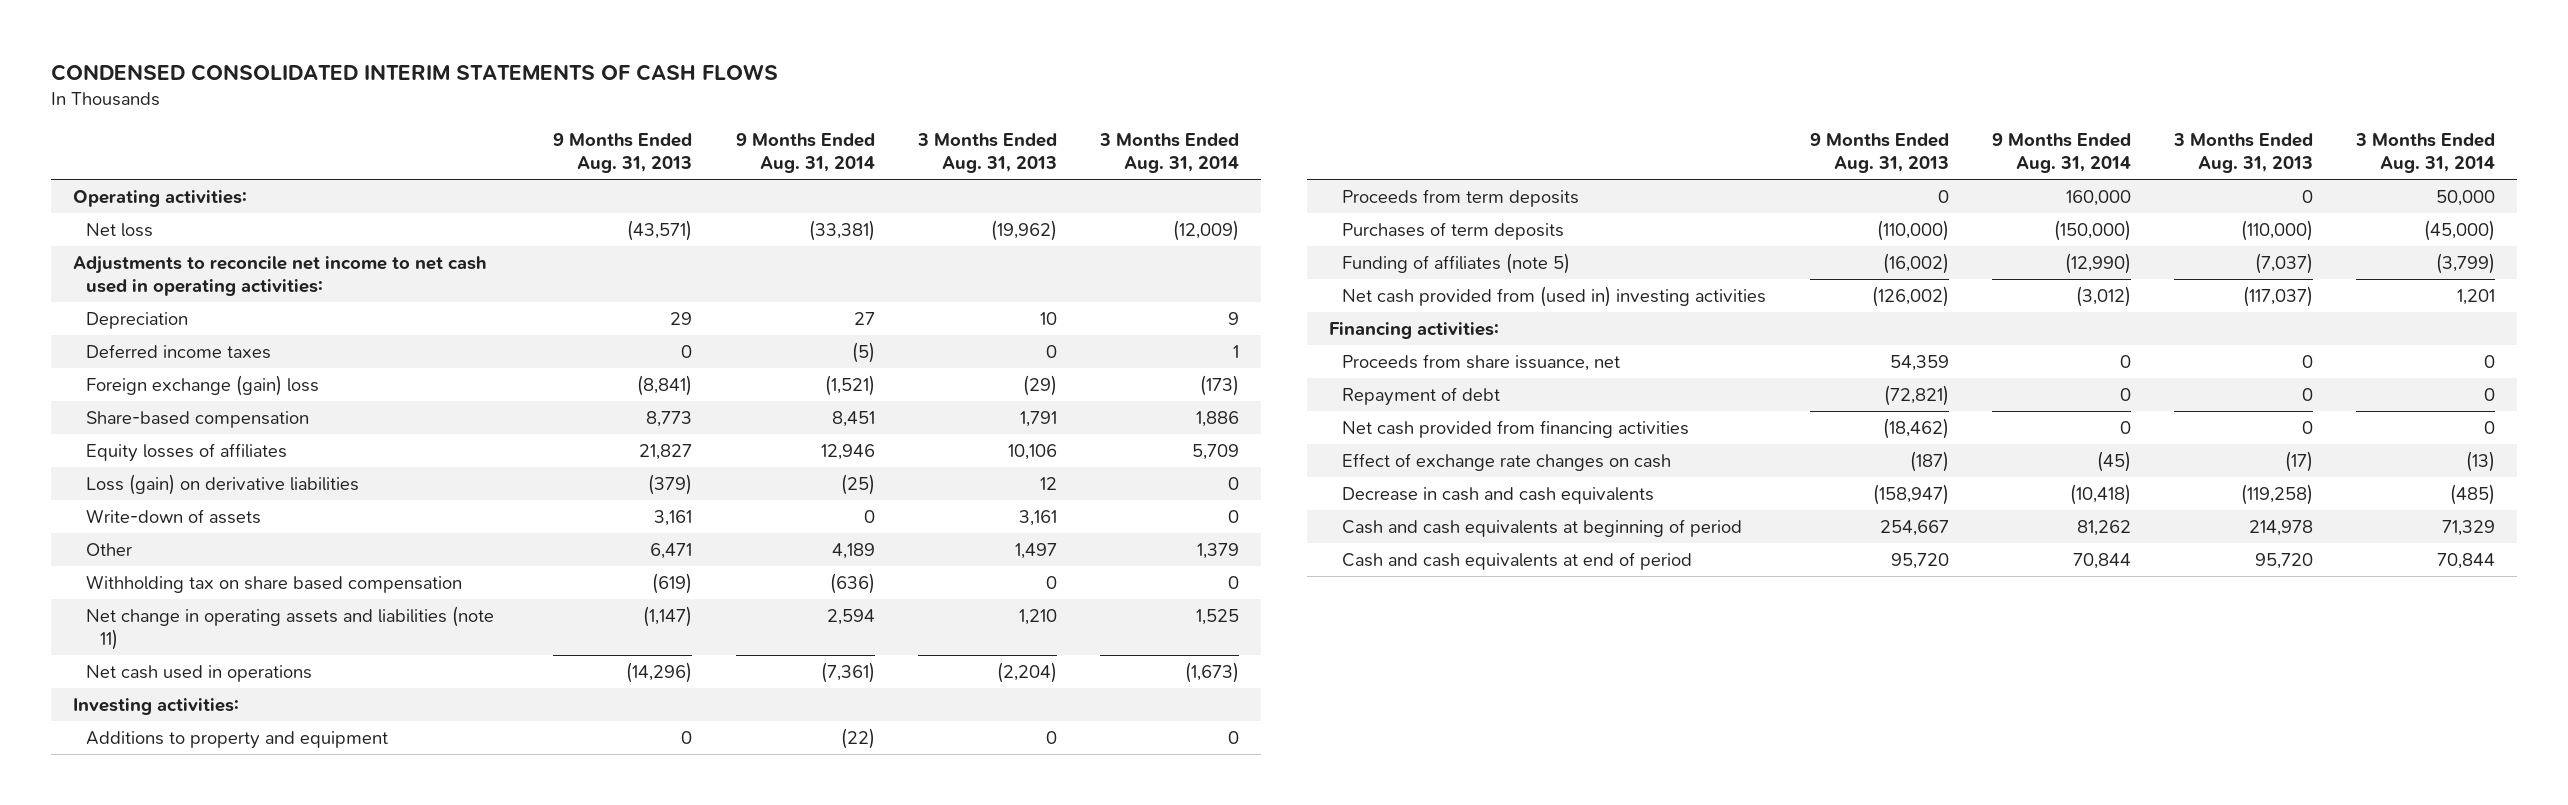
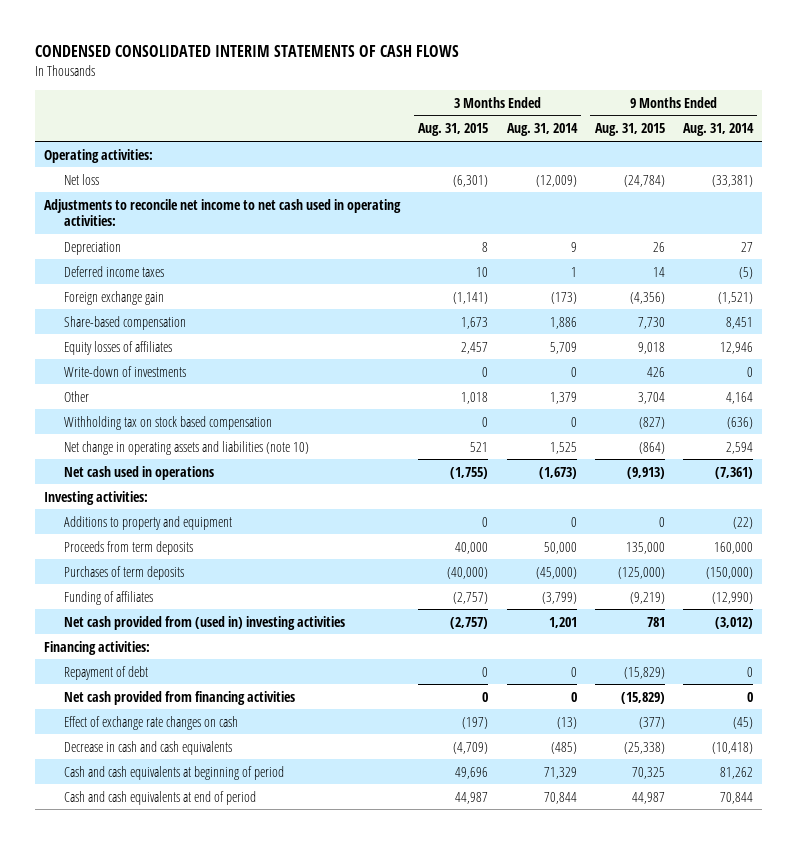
- | 9 Months Ended Aug. 31, 2013 | 9 Months Ended Aug. 31, 2014 | 3 Months Ended Aug. 31, 2013 | 3 Months Ended Aug. 31, 2014
+ | 3 Months Ended Aug. 31, 2015 | 3 Months Ended Aug. 31, 2014 | 9 Months Ended Aug. 31, 2015 | 9 Months Ended Aug. 31, 2014
- Foreign exchange (gain) loss | (8,841) | (1,521) | (29) | (173)
+ Foreign exchange gain | (1,141) | (173) | (4,356) | (1,521)
- Loss (gain) on derivative liabilities | (379) | (25) | 12 | 0
- Write-down of assets | 3,161 | 0 | 3,161 | 0
- Other | 6,471 | 4,189 | 1,497 | 1,379
- Withholding tax on share based compensation | (619) | (636) | 0 | 0
- Net change in operating assets and liabilities (note 11) | (1,147) | 2,594 | 1,210 | 1,525
+ Write-down of investments | 0 | 0 | 426 | 0
+ Other | 1,018 | 1,379 | 3,704 | 4,164
+ Withholding tax on stock based compensation | 0 | 0 | (827) | (636)
+ Net change in operating assets and liabilities (note 10) | 521 | 1,525 | (864) | 2,594
- Funding of affiliates (note 5) | (16,002) | (12,990) | (7,037) | (3,799)
+ Funding of affiliates | (2,757) | (3,799) | (9,219) | (12,990)
- Proceeds from share issuance, net | 54,359 | 0 | 0 | 0

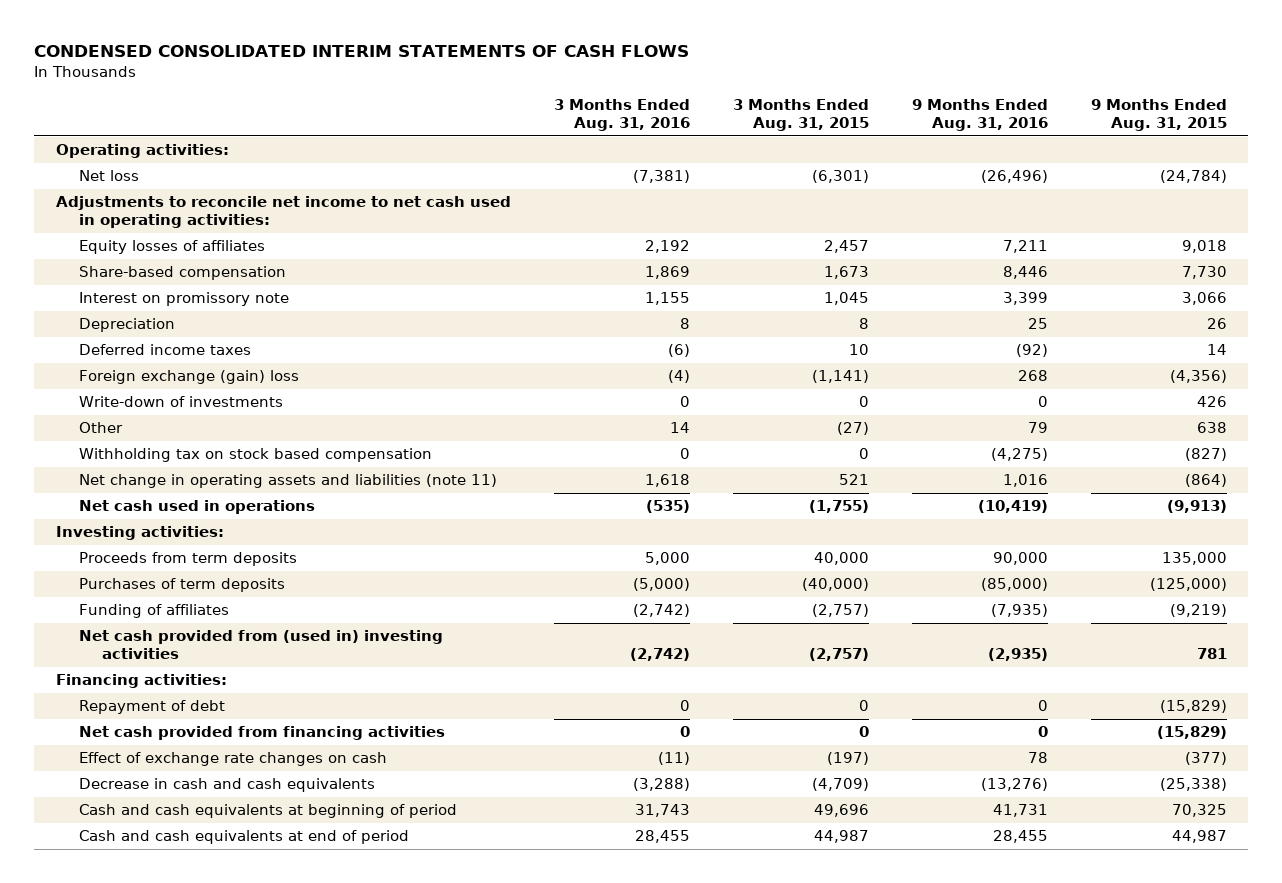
- | 3 Months Ended Aug. 31, 2015 | 3 Months Ended Aug. 31, 2014 | 9 Months Ended Aug. 31, 2015 | 9 Months Ended Aug. 31, 2014
+ | 3 Months Ended Aug. 31, 2016 | 3 Months Ended Aug. 31, 2015 | 9 Months Ended Aug. 31, 2016 | 9 Months Ended Aug. 31, 2015
moved up: Equity losses of affiliates | 2,192 | 2,457 | 7,211 | 9,018
moved up: Share-based compensation | 1,869 | 1,673 | 8,446 | 7,730
+ Interest on promissory note | 1,155 | 1,045 | 3,399 | 3,066
- Foreign exchange gain | (1,141) | (173) | (4,356) | (1,521)
+ Foreign exchange (gain) loss | (4) | (1,141) | 268 | (4,356)
- Other | 1,018 | 1,379 | 3,704 | 4,164
+ Other | 14 | (27) | 79 | 638
- Net change in operating assets and liabilities (note 10) | 521 | 1,525 | (864) | 2,594
+ Net change in operating assets and liabilities (note 11) | 1,618 | 521 | 1,016 | (864)
- Additions to property and equipment | 0 | 0 | 0 | (22)

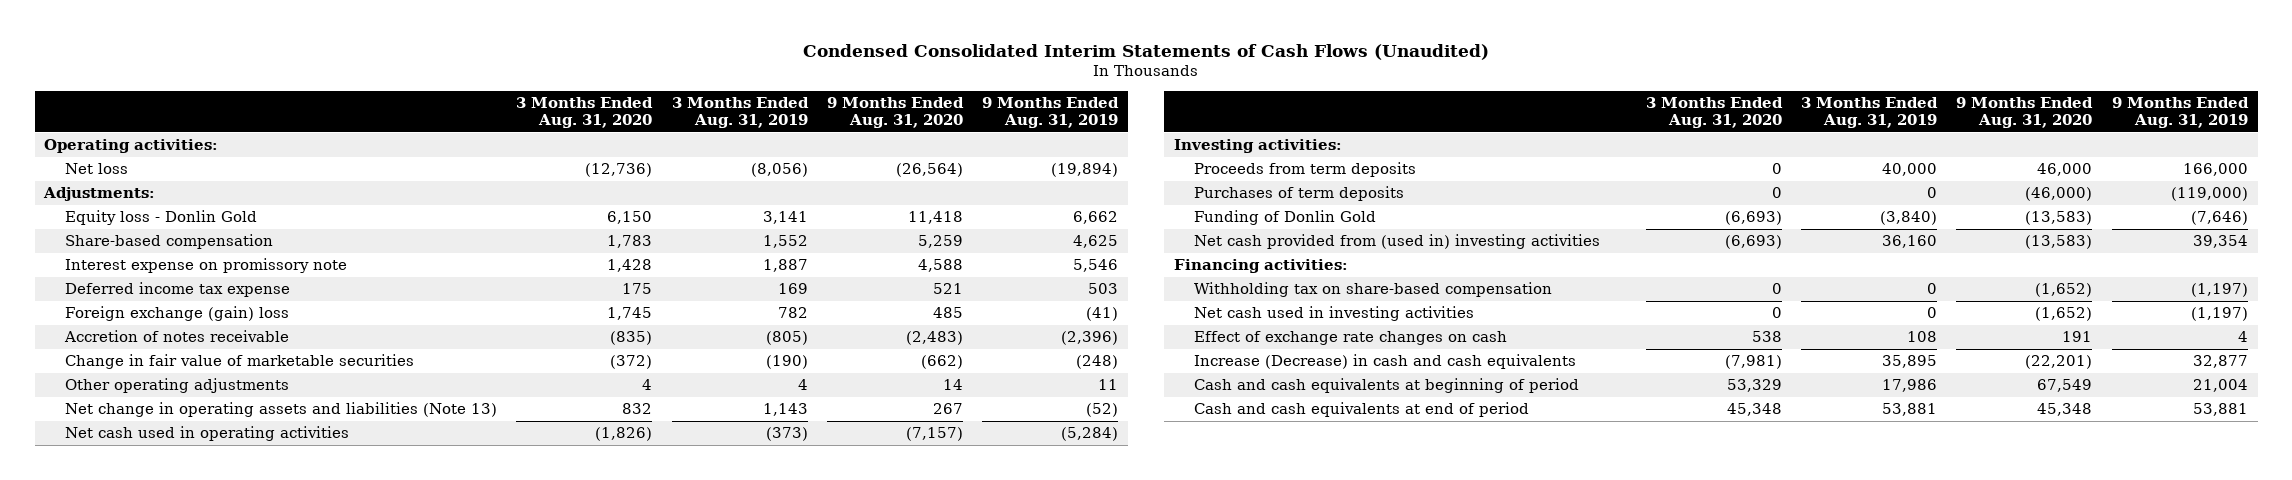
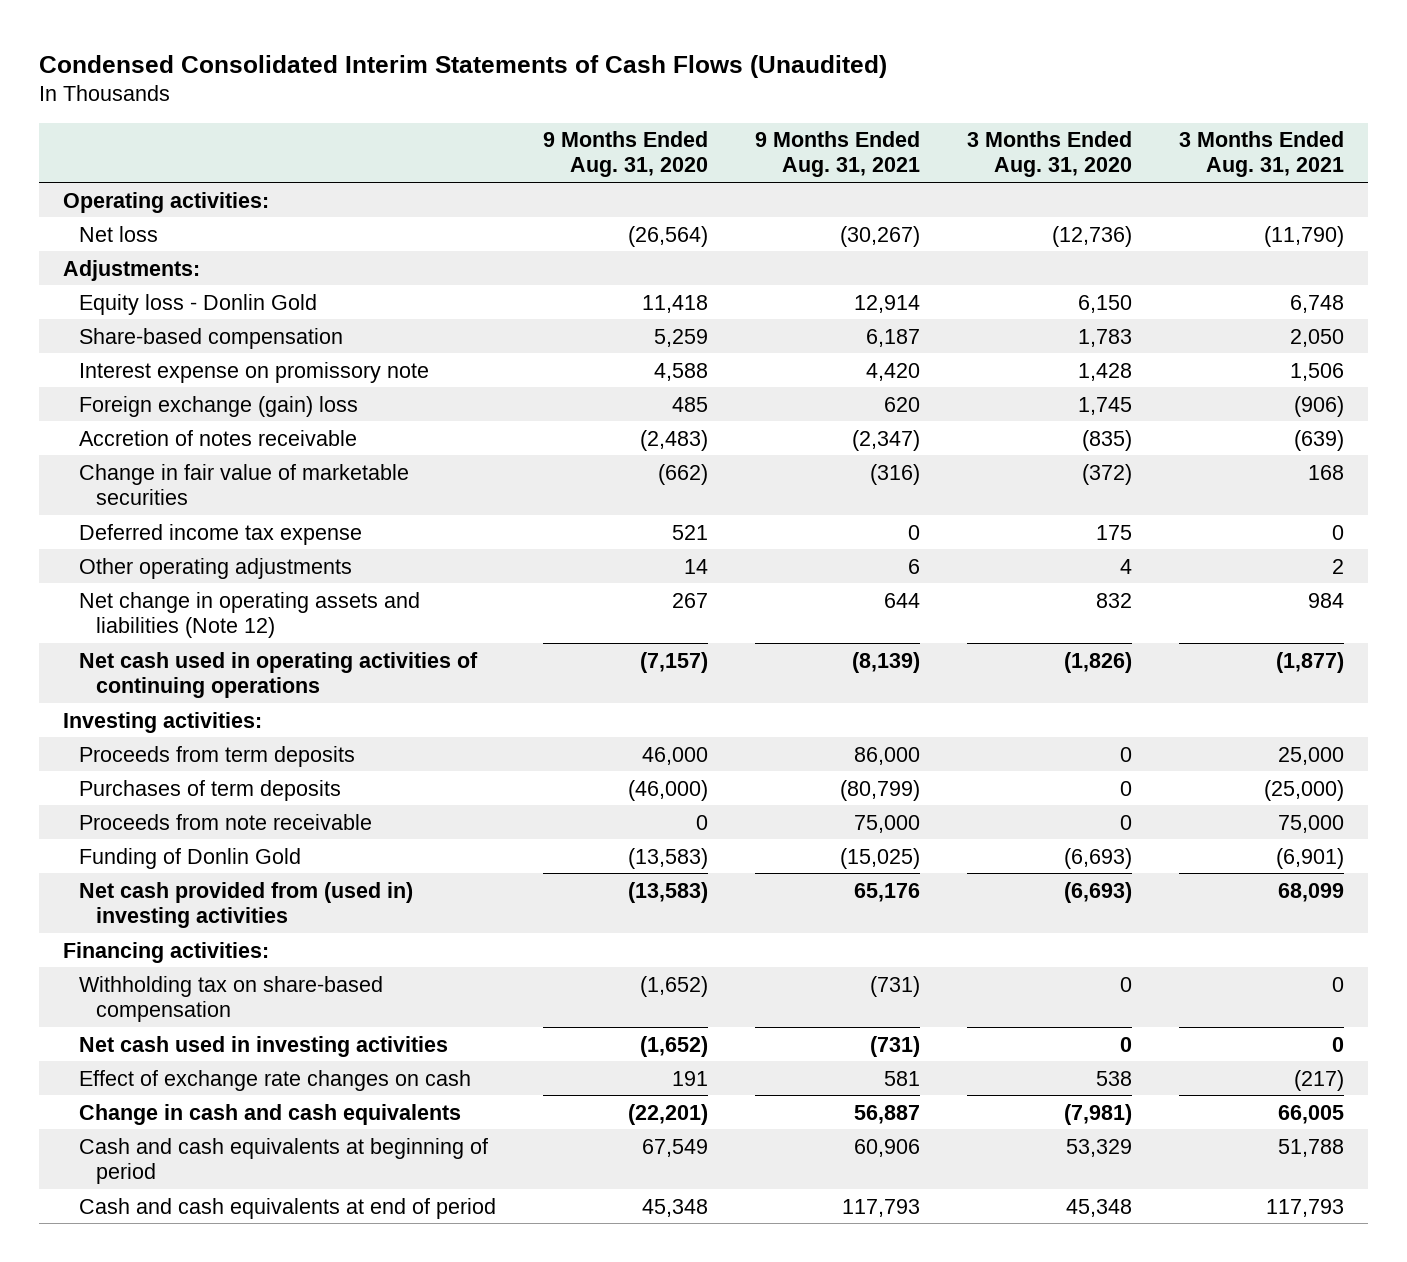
- | 3 Months Ended Aug. 31, 2020 | 3 Months Ended Aug. 31, 2019 | 9 Months Ended Aug. 31, 2020 | 9 Months Ended Aug. 31, 2019
+ | 9 Months Ended Aug. 31, 2020 | 9 Months Ended Aug. 31, 2021 | 3 Months Ended Aug. 31, 2020 | 3 Months Ended Aug. 31, 2021
moved down: Deferred income tax expense | 521 | 0 | 175 | 0
- Net change in operating assets and liabilities (Note 13) | 832 | 1,143 | 267 | (52)
- Net cash used in operating activities | (1,826) | (373) | (7,157) | (5,284)
+ Net change in operating assets and liabilities (Note 12) | 267 | 644 | 832 | 984
+ Net cash used in operating activities of continuing operations | (7,157) | (8,139) | (1,826) | (1,877)
+ Proceeds from note receivable | 0 | 75,000 | 0 | 75,000
- Increase (Decrease) in cash and cash equivalents | (7,981) | 35,895 | (22,201) | 32,877
+ Change in cash and cash equivalents | (22,201) | 56,887 | (7,981) | 66,005

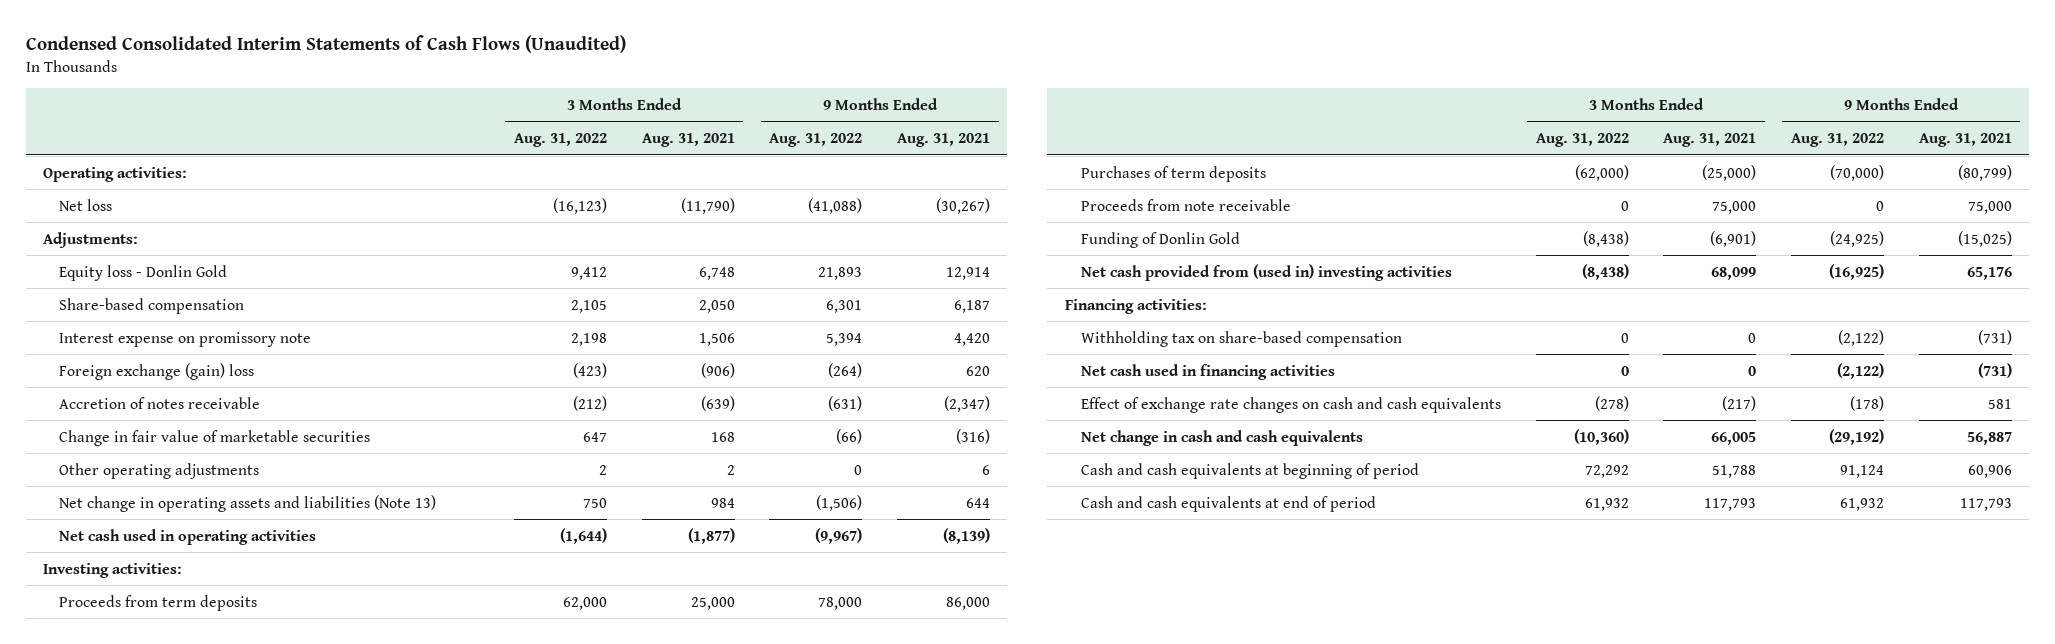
- | 9 Months Ended Aug. 31, 2020 | 9 Months Ended Aug. 31, 2021 | 3 Months Ended Aug. 31, 2020 | 3 Months Ended Aug. 31, 2021
+ | 3 Months Ended Aug. 31, 2022 | 3 Months Ended Aug. 31, 2021 | 9 Months Ended Aug. 31, 2022 | 9 Months Ended Aug. 31, 2021
- Deferred income tax expense | 521 | 0 | 175 | 0
- Net change in operating assets and liabilities (Note 12) | 267 | 644 | 832 | 984
- Net cash used in operating activities of continuing operations | (7,157) | (8,139) | (1,826) | (1,877)
+ Net change in operating assets and liabilities (Note 13) | 750 | 984 | (1,506) | 644
+ Net cash used in operating activities | (1,644) | (1,877) | (9,967) | (8,139)
- Net cash used in investing activities | (1,652) | (731) | 0 | 0
- Effect of exchange rate changes on cash | 191 | 581 | 538 | (217)
- Change in cash and cash equivalents | (22,201) | 56,887 | (7,981) | 66,005
+ Net cash used in financing activities | 0 | 0 | (2,122) | (731)
+ Effect of exchange rate changes on cash and cash equivalents | (278) | (217) | (178) | 581
+ Net change in cash and cash equivalents | (10,360) | 66,005 | (29,192) | 56,887

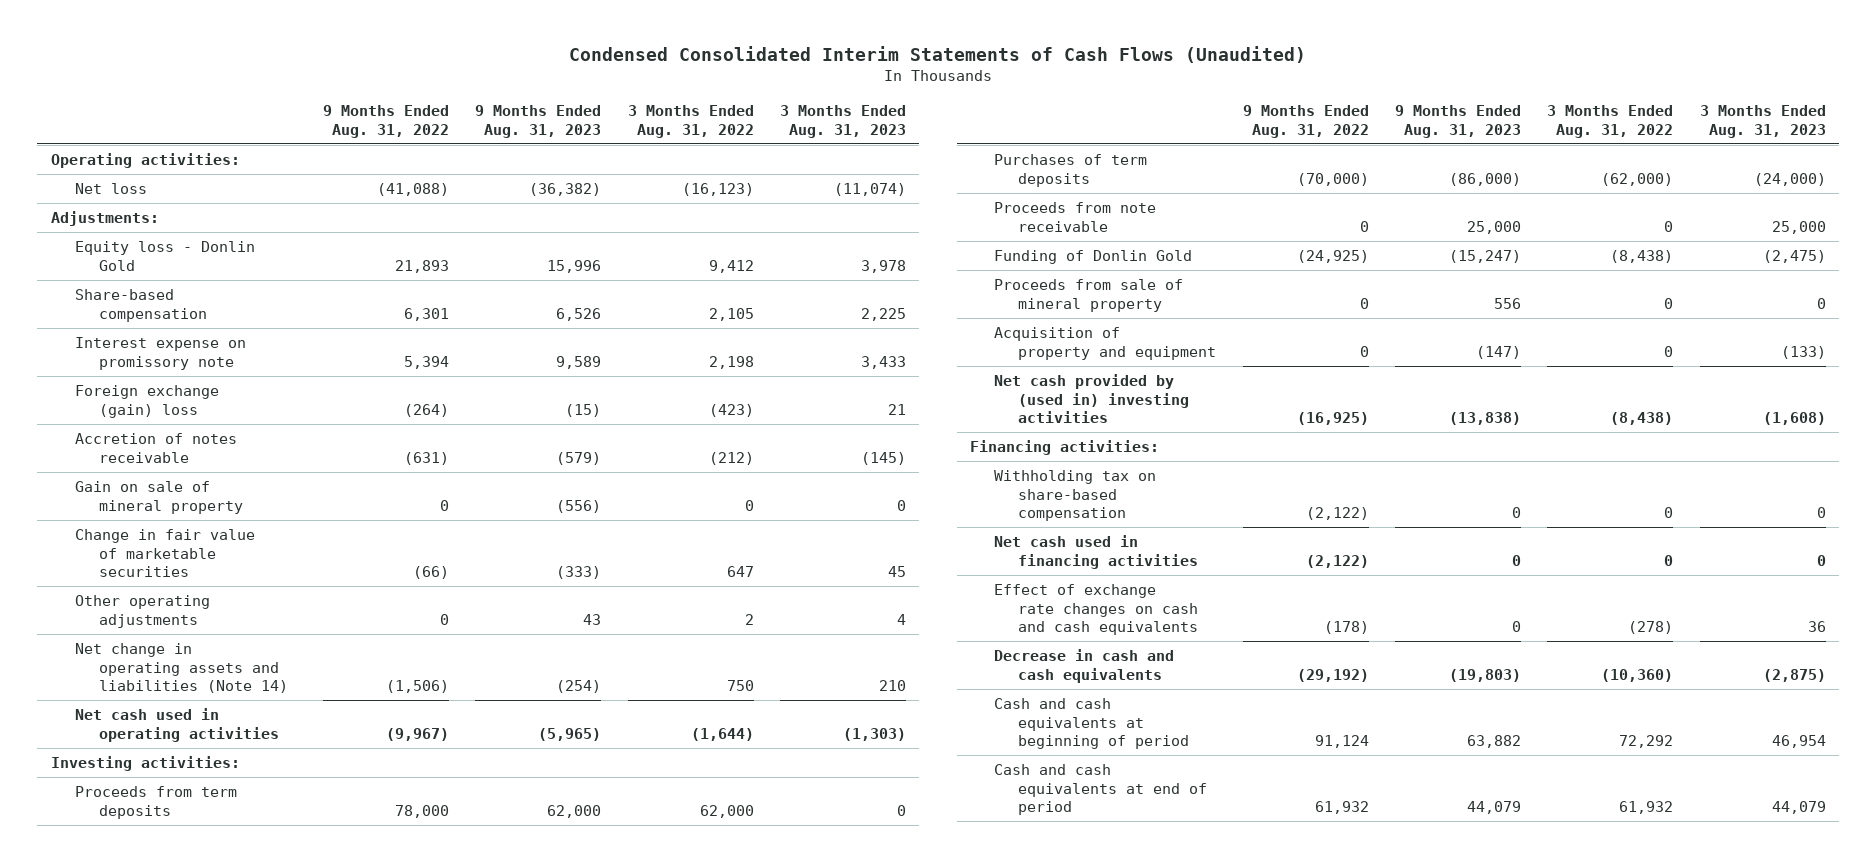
- | 3 Months Ended Aug. 31, 2022 | 3 Months Ended Aug. 31, 2021 | 9 Months Ended Aug. 31, 2022 | 9 Months Ended Aug. 31, 2021
+ | 9 Months Ended Aug. 31, 2022 | 9 Months Ended Aug. 31, 2023 | 3 Months Ended Aug. 31, 2022 | 3 Months Ended Aug. 31, 2023
+ Gain on sale of mineral property | 0 | (556) | 0 | 0
- Net change in operating assets and liabilities (Note 13) | 750 | 984 | (1,506) | 644
+ Net change in operating assets and liabilities (Note 14) | (1,506) | (254) | 750 | 210
- Net cash provided from (used in) investing activities | (8,438) | 68,099 | (16,925) | 65,176
+ Proceeds from sale of mineral property | 0 | 556 | 0 | 0
+ Acquisition of property and equipment | 0 | (147) | 0 | (133)
+ Net cash provided by (used in) investing activities | (16,925) | (13,838) | (8,438) | (1,608)
- Net change in cash and cash equivalents | (10,360) | 66,005 | (29,192) | 56,887
+ Decrease in cash and cash equivalents | (29,192) | (19,803) | (10,360) | (2,875)

